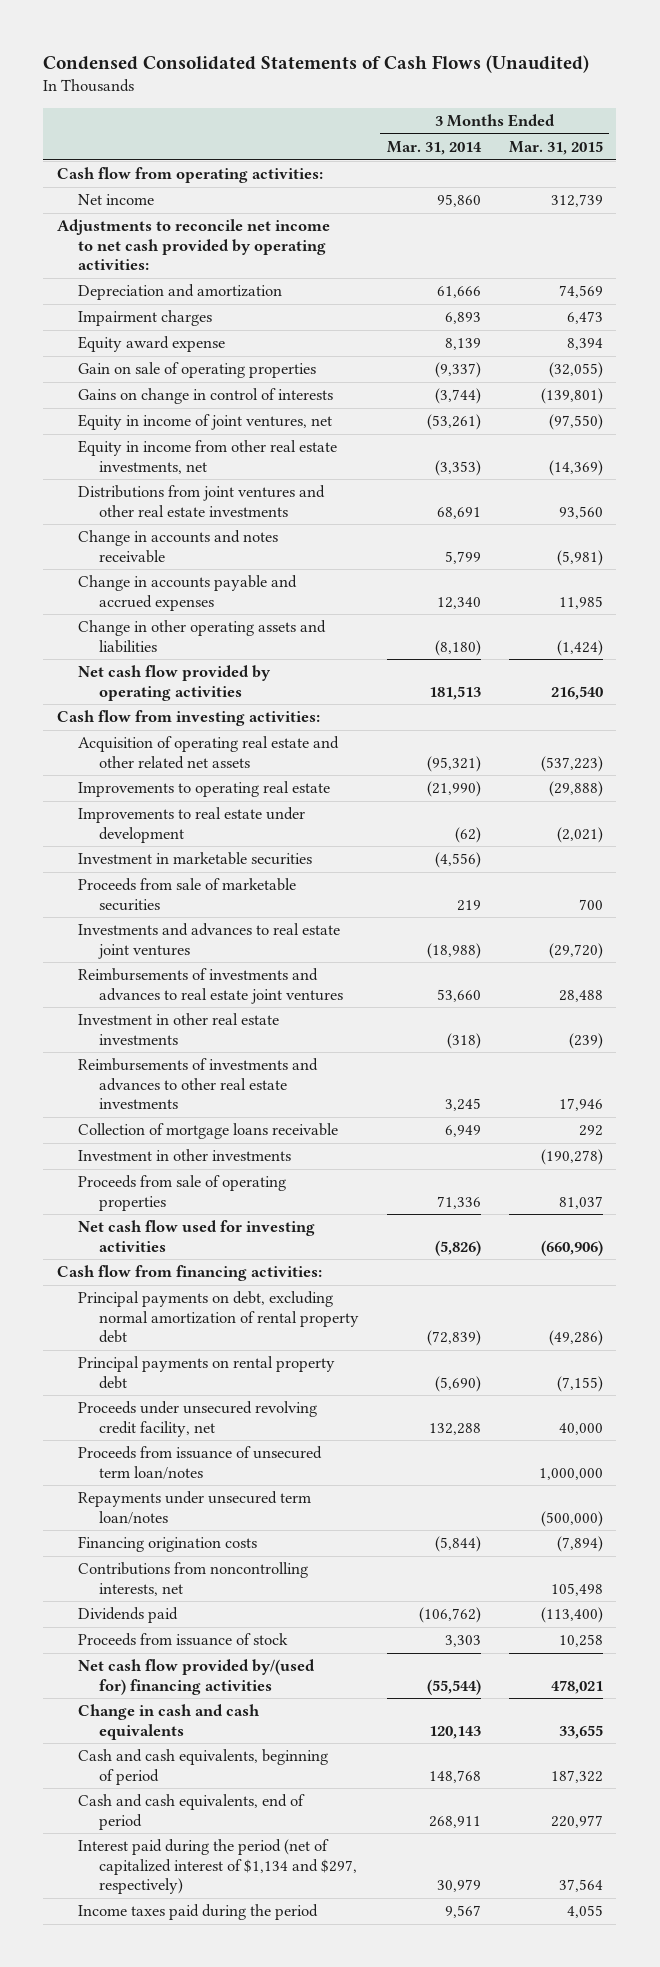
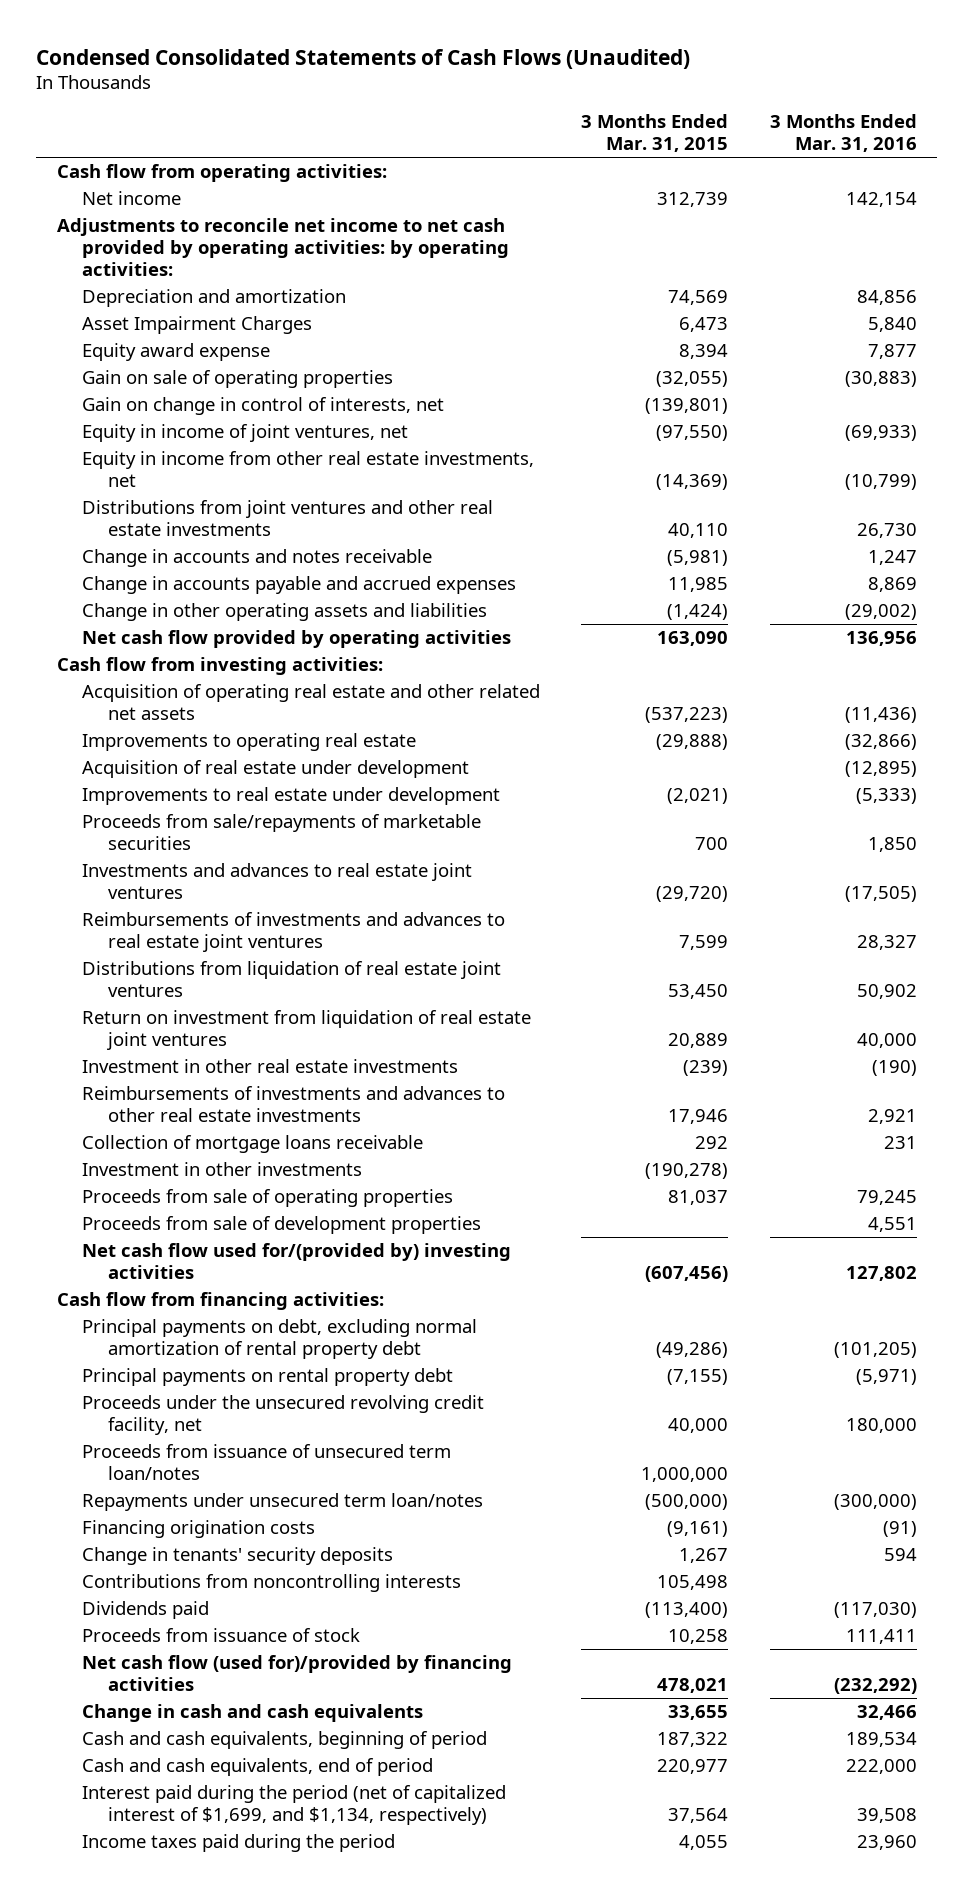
- | 3 Months Ended Mar. 31, 2014 | 3 Months Ended Mar. 31, 2015
+ | 3 Months Ended Mar. 31, 2015 | 3 Months Ended Mar. 31, 2016
- Adjustments to reconcile net income to net cash provided by operating activities:
+ Adjustments to reconcile net income to net cash provided by operating activities: by operating activities:
- Impairment charges | 6,893 | 6,473
+ Asset Impairment Charges | 6,473 | 5,840
- Gains on change in control of interests | (3,744) | (139,801)
+ Gain on change in control of interests, net | (139,801) |
- Distributions from joint ventures and other real estate investments | 68,691 | 93,560
+ Distributions from joint ventures and other real estate investments | 40,110 | 26,730
- Net cash flow provided by operating activities | 181,513 | 216,540
+ Net cash flow provided by operating activities | 163,090 | 136,956
+ Acquisition of real estate under development | | (12,895)
- Investment in marketable securities | (4,556) |
- Proceeds from sale of marketable securities | 219 | 700
+ Proceeds from sale/repayments of marketable securities | 700 | 1,850
- Reimbursements of investments and advances to real estate joint ventures | 53,660 | 28,488
+ Reimbursements of investments and advances to real estate joint ventures | 7,599 | 28,327
+ Distributions from liquidation of real estate joint ventures | 53,450 | 50,902
+ Return on investment from liquidation of real estate joint ventures | 20,889 | 40,000
- Net cash flow used for investing activities | (5,826) | (660,906)
+ Proceeds from sale of development properties | | 4,551
+ Net cash flow used for/(provided by) investing activities | (607,456) | 127,802
- Proceeds under unsecured revolving credit facility, net | 132,288 | 40,000
+ Proceeds under the unsecured revolving credit facility, net | 40,000 | 180,000
- Financing origination costs | (5,844) | (7,894)
- Contributions from noncontrolling interests, net | | 105,498
+ Financing origination costs | (9,161) | (91)
+ Change in tenants' security deposits | 1,267 | 594
+ Contributions from noncontrolling interests | 105,498 |
- Net cash flow provided by/(used for) financing activities | (55,544) | 478,021
+ Net cash flow (used for)/provided by financing activities | 478,021 | (232,292)
- Interest paid during the period (net of capitalized interest of $1,134 and $297, respectively) | 30,979 | 37,564
+ Interest paid during the period (net of capitalized interest of $1,699, and $1,134, respectively) | 37,564 | 39,508

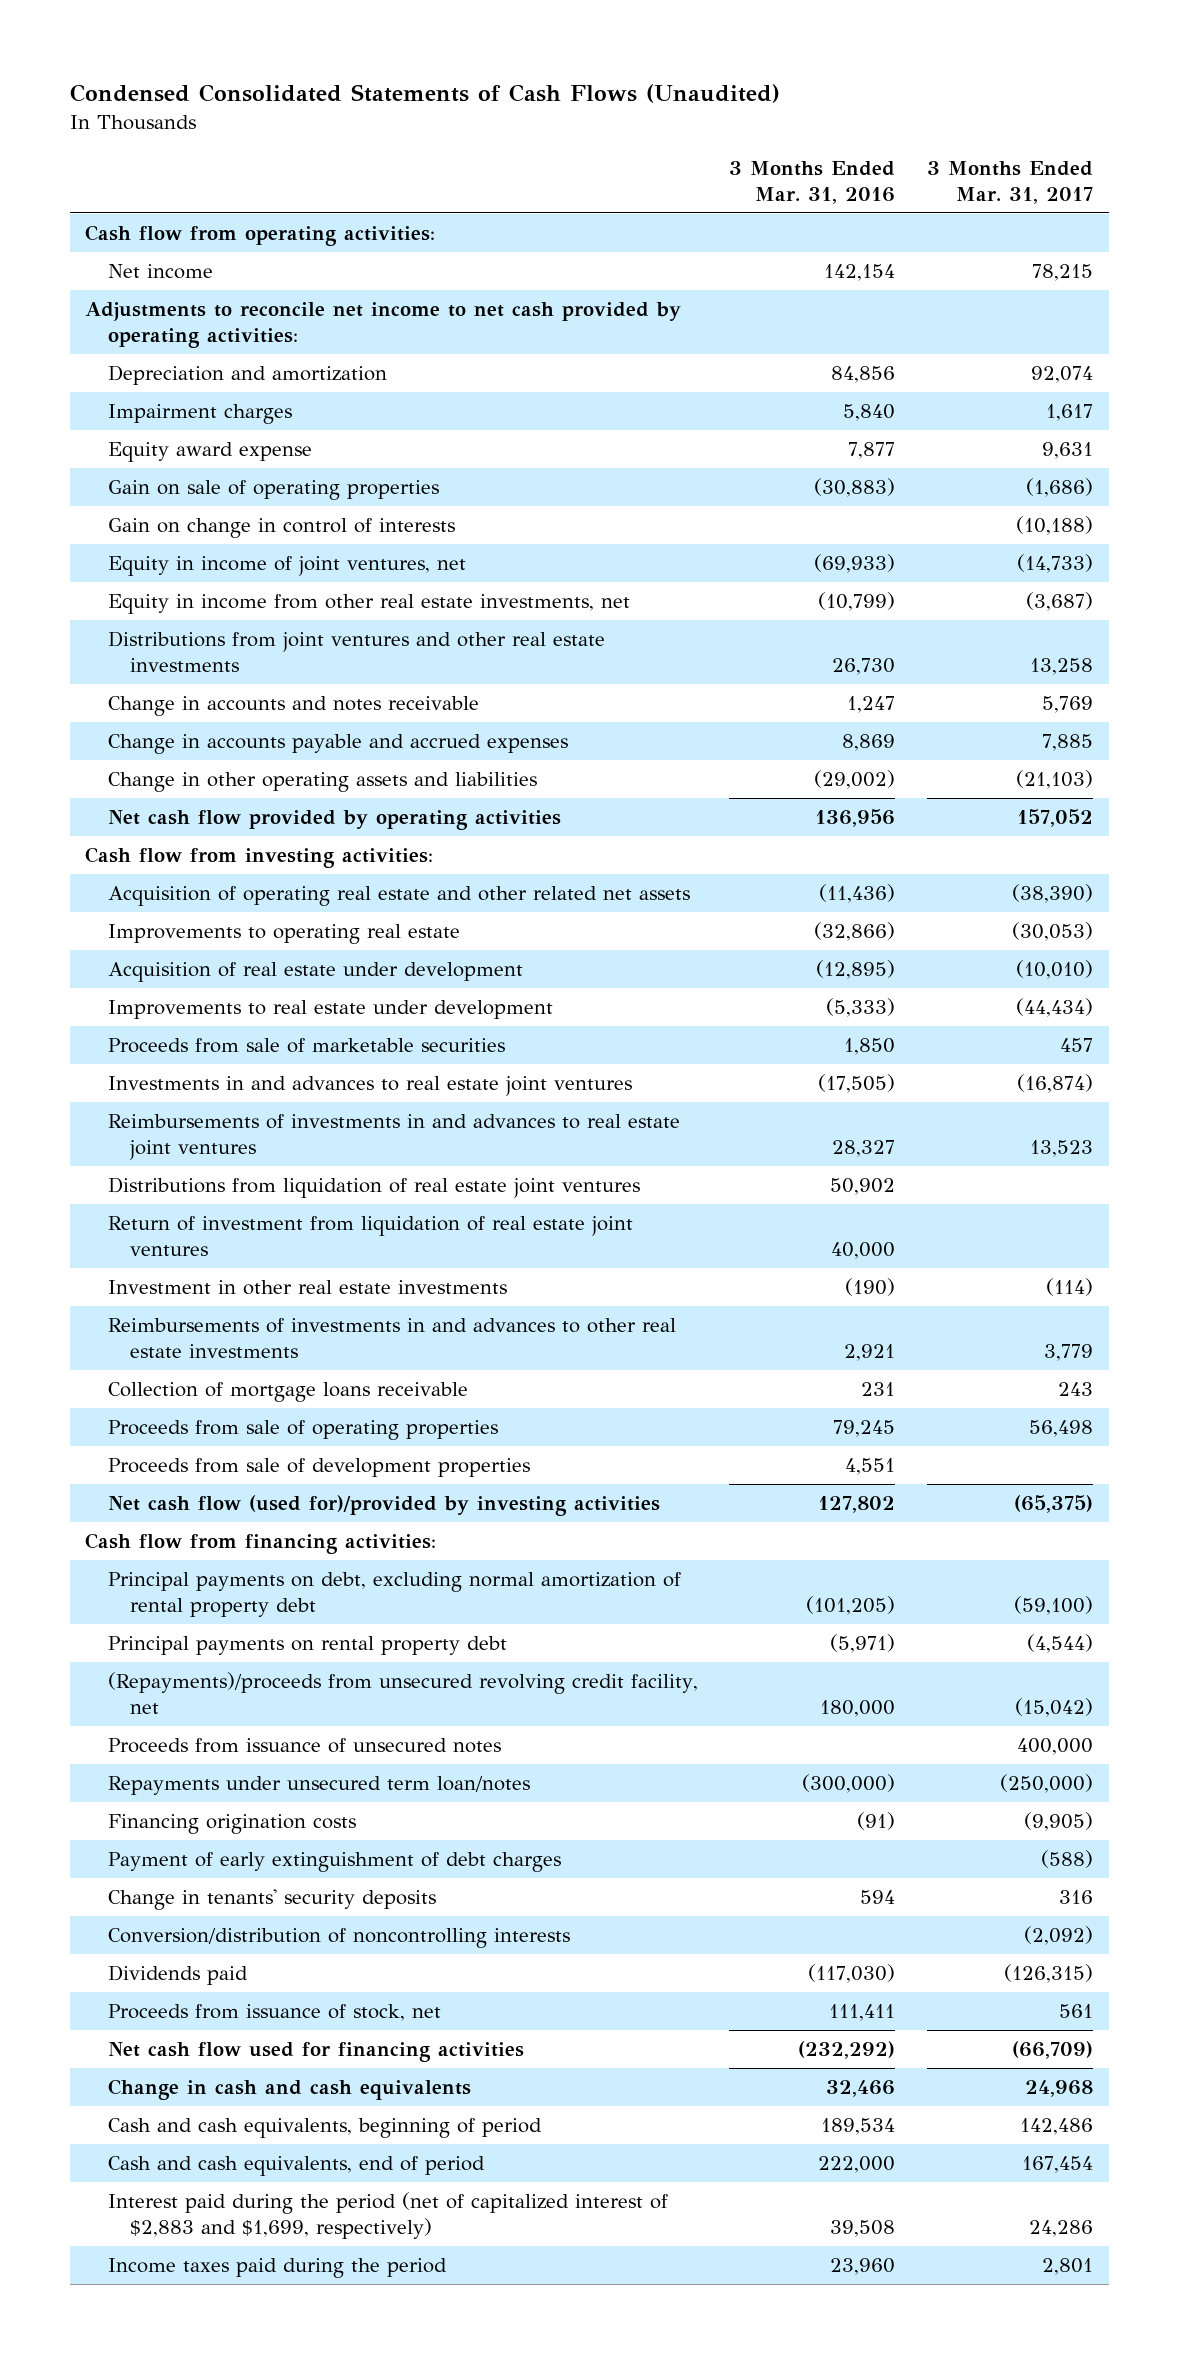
- | 3 Months Ended Mar. 31, 2015 | 3 Months Ended Mar. 31, 2016
+ | 3 Months Ended Mar. 31, 2016 | 3 Months Ended Mar. 31, 2017
- Adjustments to reconcile net income to net cash provided by operating activities: by operating activities:
+ Adjustments to reconcile net income to net cash provided by operating activities:
- Asset Impairment Charges | 6,473 | 5,840
+ Impairment charges | 5,840 | 1,617
- Gain on change in control of interests, net | (139,801) |
+ Gain on change in control of interests | | (10,188)
- Proceeds from sale/repayments of marketable securities | 700 | 1,850
- Investments and advances to real estate joint ventures | (29,720) | (17,505)
- Reimbursements of investments and advances to real estate joint ventures | 7,599 | 28,327
+ Proceeds from sale of marketable securities | 1,850 | 457
+ Investments in and advances to real estate joint ventures | (17,505) | (16,874)
+ Reimbursements of investments in and advances to real estate joint ventures | 28,327 | 13,523
- Return on investment from liquidation of real estate joint ventures | 20,889 | 40,000
+ Return of investment from liquidation of real estate joint ventures | 40,000 |
- Reimbursements of investments and advances to other real estate investments | 17,946 | 2,921
+ Reimbursements of investments in and advances to other real estate investments | 2,921 | 3,779
- Investment in other investments | (190,278) |
- Net cash flow used for/(provided by) investing activities | (607,456) | 127,802
+ Net cash flow (used for)/provided by investing activities | 127,802 | (65,375)
- Proceeds under the unsecured revolving credit facility, net | 40,000 | 180,000
- Proceeds from issuance of unsecured term loan/notes | 1,000,000 |
+ (Repayments)/proceeds from unsecured revolving credit facility, net | 180,000 | (15,042)
+ Proceeds from issuance of unsecured notes | | 400,000
+ Payment of early extinguishment of debt charges | | (588)
- Contributions from noncontrolling interests | 105,498 |
+ Conversion/distribution of noncontrolling interests | | (2,092)
- Proceeds from issuance of stock | 10,258 | 111,411
- Net cash flow (used for)/provided by financing activities | 478,021 | (232,292)
+ Proceeds from issuance of stock, net | 111,411 | 561
+ Net cash flow used for financing activities | (232,292) | (66,709)
- Interest paid during the period (net of capitalized interest of $1,699, and $1,134, respectively) | 37,564 | 39,508
+ Interest paid during the period (net of capitalized interest of $2,883 and $1,699, respectively) | 39,508 | 24,286

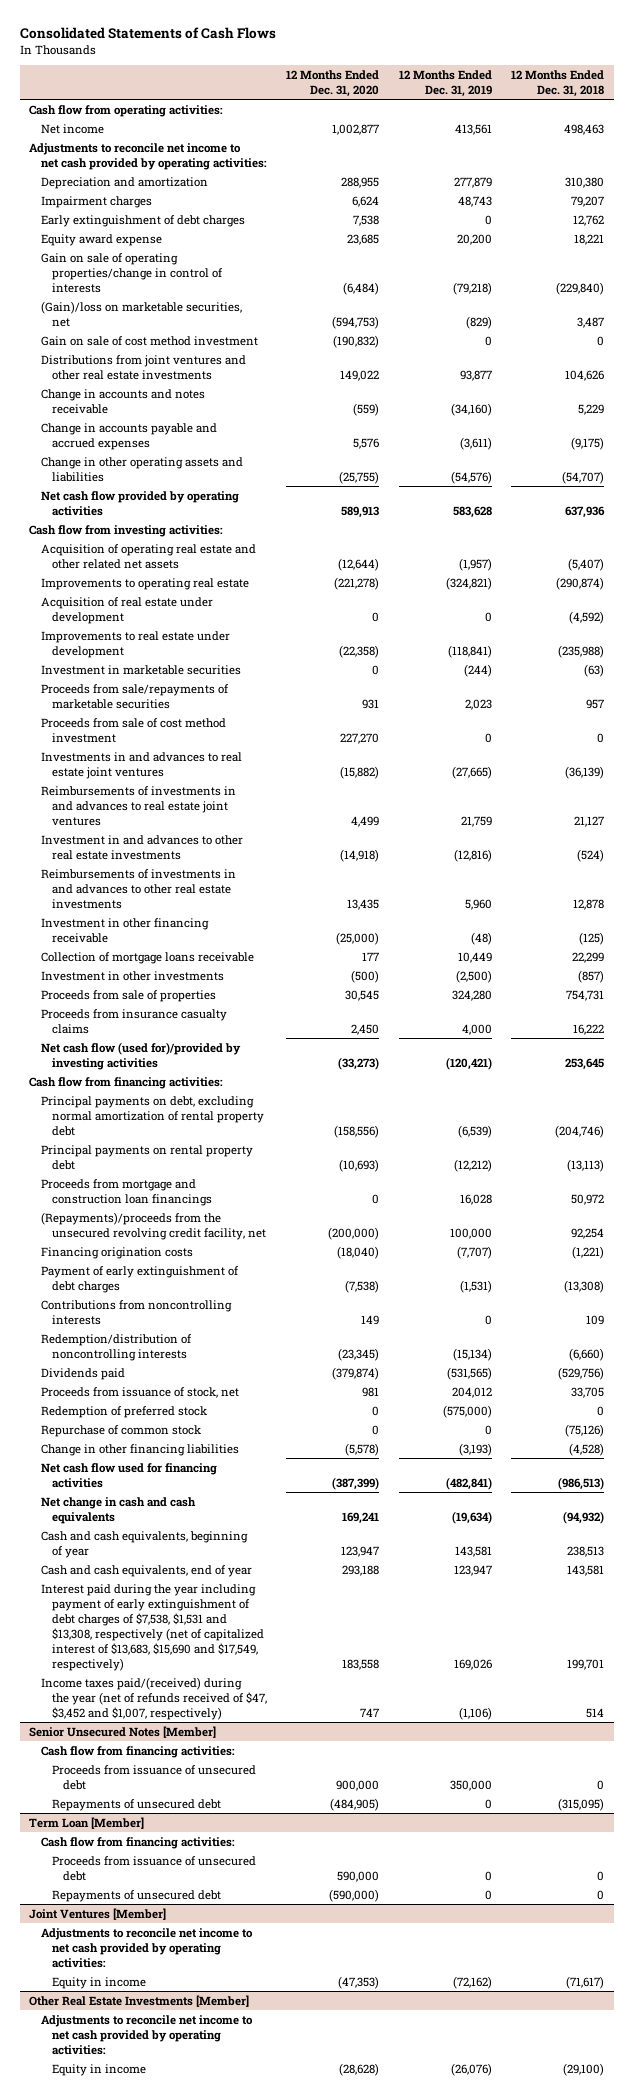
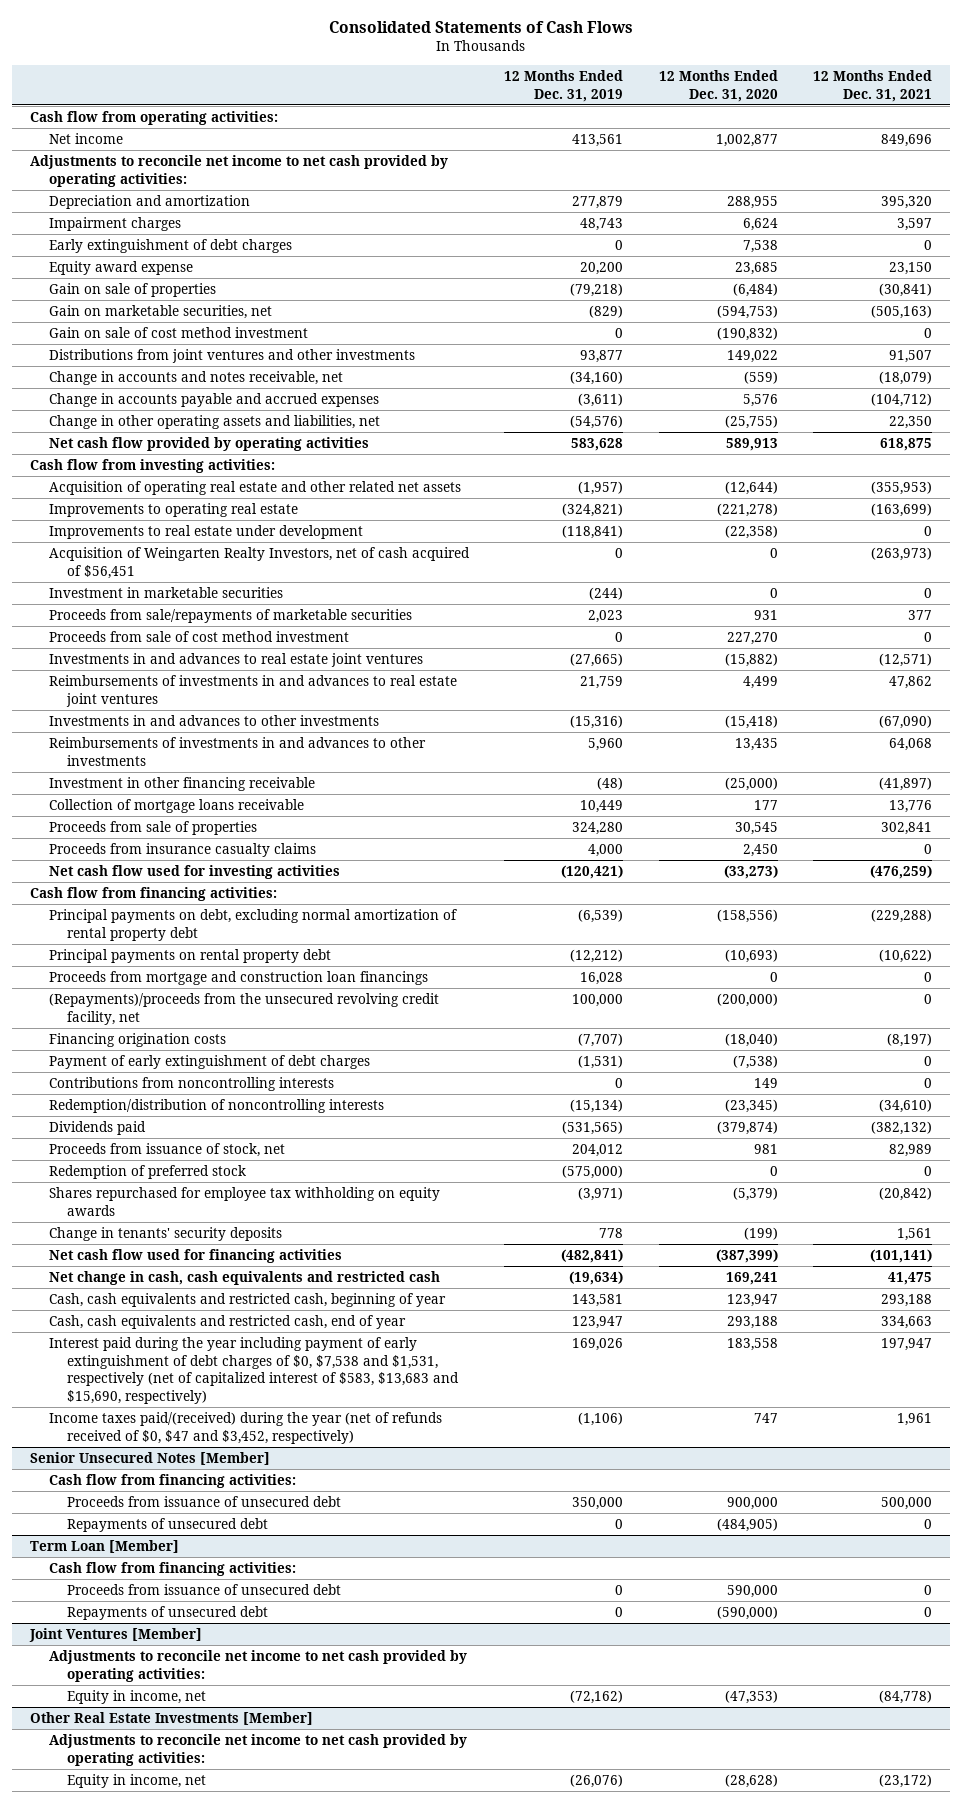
- | 12 Months Ended Dec. 31, 2020 | 12 Months Ended Dec. 31, 2019 | 12 Months Ended Dec. 31, 2018
+ | 12 Months Ended Dec. 31, 2019 | 12 Months Ended Dec. 31, 2020 | 12 Months Ended Dec. 31, 2021
- Gain on sale of operating properties/change in control of interests | (6,484) | (79,218) | (229,840)
- (Gain)/loss on marketable securities, net | (594,753) | (829) | 3,487
+ Gain on sale of properties | (79,218) | (6,484) | (30,841)
+ Gain on marketable securities, net | (829) | (594,753) | (505,163)
- Distributions from joint ventures and other real estate investments | 149,022 | 93,877 | 104,626
- Change in accounts and notes receivable | (559) | (34,160) | 5,229
+ Distributions from joint ventures and other investments | 93,877 | 149,022 | 91,507
+ Change in accounts and notes receivable, net | (34,160) | (559) | (18,079)
- Change in other operating assets and liabilities | (25,755) | (54,576) | (54,707)
+ Change in other operating assets and liabilities, net | (54,576) | (25,755) | 22,350
- Acquisition of real estate under development | 0 | 0 | (4,592)
+ Acquisition of Weingarten Realty Investors, net of cash acquired of $56,451 | 0 | 0 | (263,973)
- Investment in and advances to other real estate investments | (14,918) | (12,816) | (524)
- Reimbursements of investments in and advances to other real estate investments | 13,435 | 5,960 | 12,878
+ Investments in and advances to other investments | (15,316) | (15,418) | (67,090)
+ Reimbursements of investments in and advances to other investments | 5,960 | 13,435 | 64,068
- Investment in other investments | (500) | (2,500) | (857)
- Net cash flow (used for)/provided by investing activities | (33,273) | (120,421) | 253,645
+ Net cash flow used for investing activities | (120,421) | (33,273) | (476,259)
- Repurchase of common stock | 0 | 0 | (75,126)
- Change in other financing liabilities | (5,578) | (3,193) | (4,528)
+ Shares repurchased for employee tax withholding on equity awards | (3,971) | (5,379) | (20,842)
+ Change in tenants' security deposits | 778 | (199) | 1,561
- Net change in cash and cash equivalents | 169,241 | (19,634) | (94,932)
- Cash and cash equivalents, beginning of year | 123,947 | 143,581 | 238,513
- Cash and cash equivalents, end of year | 293,188 | 123,947 | 143,581
- Interest paid during the year including payment of early extinguishment of debt charges of $7,538, $1,531 and $13,308, respectively (net of capitalized interest of $13,683, $15,690 and $17,549, respectively) | 183,558 | 169,026 | 199,701
- Income taxes paid/(received) during the year (net of refunds received of $47, $3,452 and $1,007, respectively) | 747 | (1,106) | 514
+ Net change in cash, cash equivalents and restricted cash | (19,634) | 169,241 | 41,475
+ Cash, cash equivalents and restricted cash, beginning of year | 143,581 | 123,947 | 293,188
+ Cash, cash equivalents and restricted cash, end of year | 123,947 | 293,188 | 334,663
+ Interest paid during the year including payment of early extinguishment of debt charges of $0, $7,538 and $1,531, respectively (net of capitalized interest of $583, $13,683 and $15,690, respectively) | 169,026 | 183,558 | 197,947
+ Income taxes paid/(received) during the year (net of refunds received of $0, $47 and $3,452, respectively) | (1,106) | 747 | 1,961
@ Joint Ventures [Member]
- Equity in income | (47,353) | (72,162) | (71,617)
+ Equity in income, net | (72,162) | (47,353) | (84,778)
@ Other Real Estate Investments [Member]
- Equity in income | (28,628) | (26,076) | (29,100)
+ Equity in income, net | (26,076) | (28,628) | (23,172)

